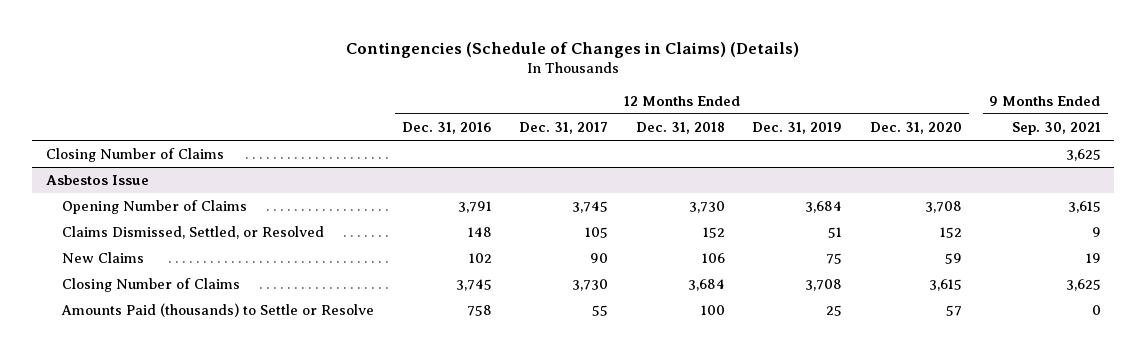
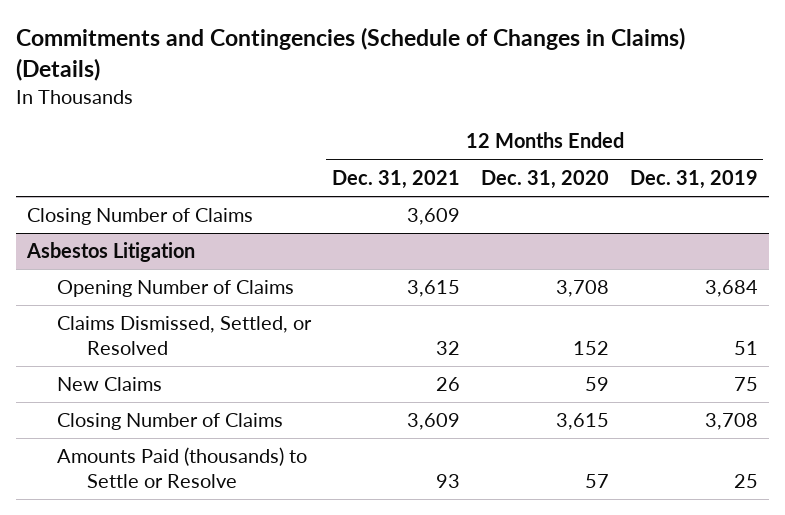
- Contingencies (Schedule of Changes in Claims) (Details)
+ Commitments and Contingencies (Schedule of Changes in Claims) (Details)
- | 12 Months Ended Dec. 31, 2016 | 12 Months Ended Dec. 31, 2017 | 12 Months Ended Dec. 31, 2018 | 12 Months Ended Dec. 31, 2019 | 12 Months Ended Dec. 31, 2020 | 9 Months Ended Sep. 30, 2021
+ | 12 Months Ended Dec. 31, 2021 | 12 Months Ended Dec. 31, 2020 | 12 Months Ended Dec. 31, 2019
- Asbestos Issue
+ Asbestos Litigation

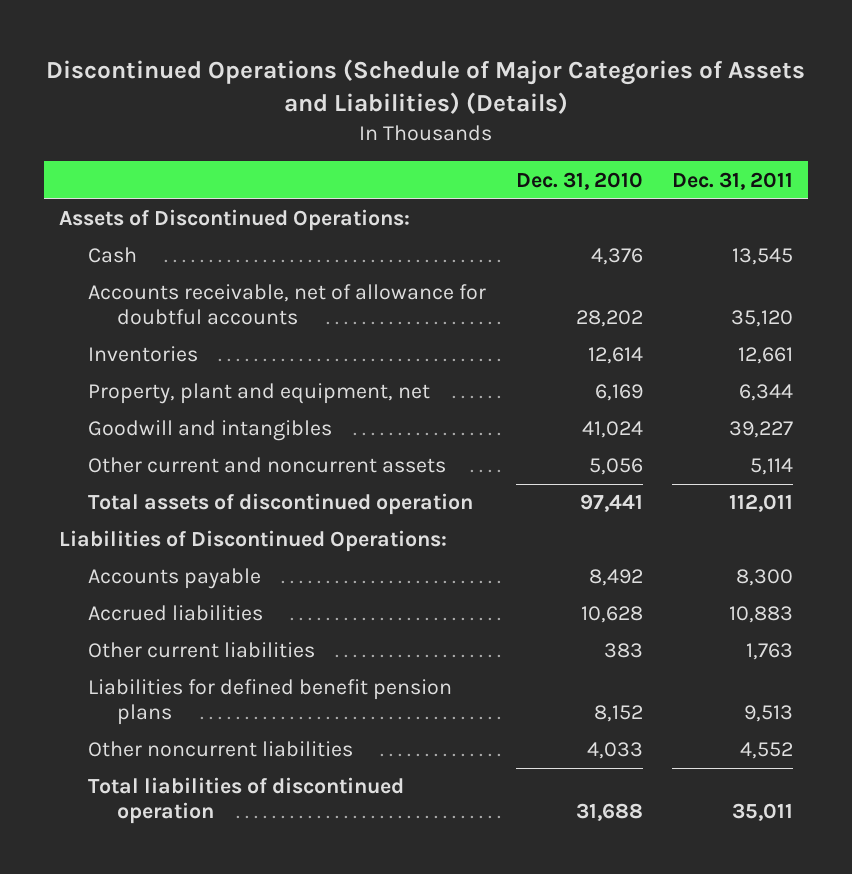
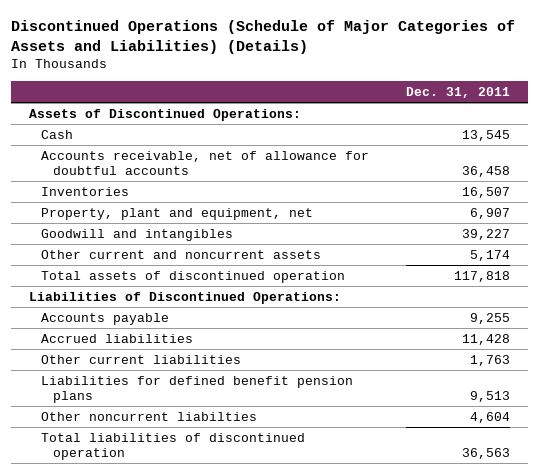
- | Dec. 31, 2010 | Dec. 31, 2011
+ | Dec. 31, 2011
- Accounts receivable, net of allowance for doubtful accounts | 28,202 | 35,120
- Inventories | 12,614 | 12,661
- Property, plant and equipment, net | 6,169 | 6,344
+ Accounts receivable, net of allowance for doubtful accounts | 36,458
+ Inventories | 16,507
+ Property, plant and equipment, net | 6,907
- Other current and noncurrent assets | 5,056 | 5,114
- Total assets of discontinued operation | 97,441 | 112,011
+ Other current and noncurrent assets | 5,174
+ Total assets of discontinued operation | 117,818
- Accounts payable | 8,492 | 8,300
- Accrued liabilities | 10,628 | 10,883
+ Accounts payable | 9,255
+ Accrued liabilities | 11,428
- Other noncurrent liabilities | 4,033 | 4,552
- Total liabilities of discontinued operation | 31,688 | 35,011
+ Other noncurrent liabilties | 4,604
+ Total liabilities of discontinued operation | 36,563

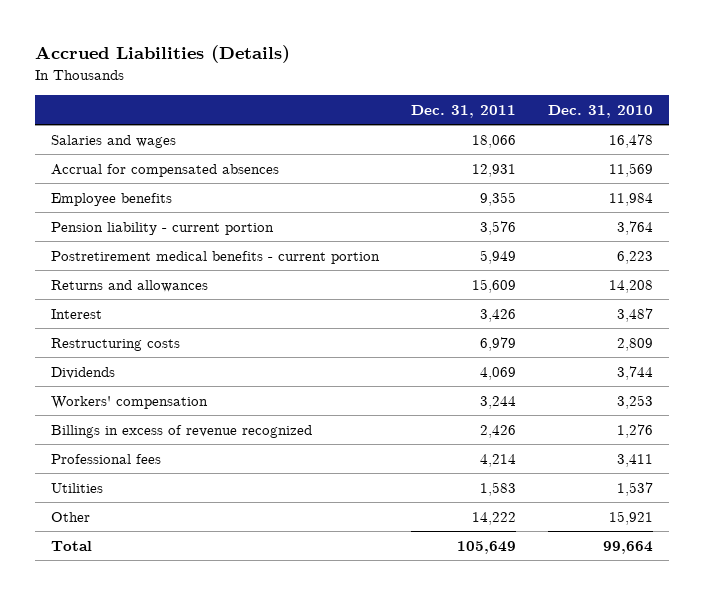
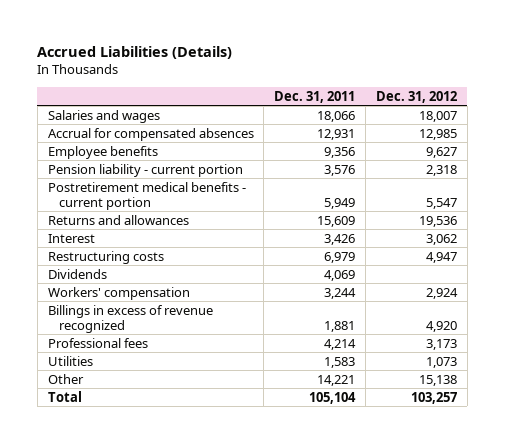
- | Dec. 31, 2011 | Dec. 31, 2010
+ | Dec. 31, 2011 | Dec. 31, 2012
- Employee benefits | 9,355 | 11,984
+ Employee benefits | 9,356 | 9,627
- Billings in excess of revenue recognized | 2,426 | 1,276
+ Billings in excess of revenue recognized | 1,881 | 4,920
- Other | 14,222 | 15,921
- Total | 105,649 | 99,664
+ Other | 14,221 | 15,138
+ Total | 105,104 | 103,257

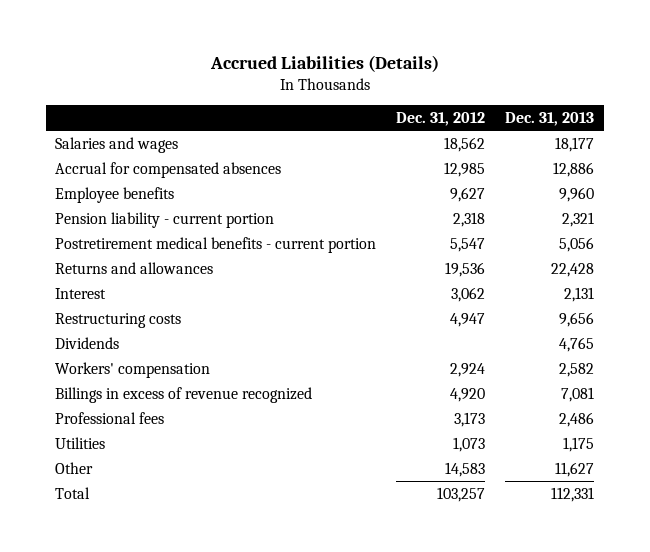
- | Dec. 31, 2011 | Dec. 31, 2012
+ | Dec. 31, 2012 | Dec. 31, 2013
- Salaries and wages | 18,066 | 18,007
+ Salaries and wages | 18,562 | 18,177
- Other | 14,221 | 15,138
+ Other | 14,583 | 11,627

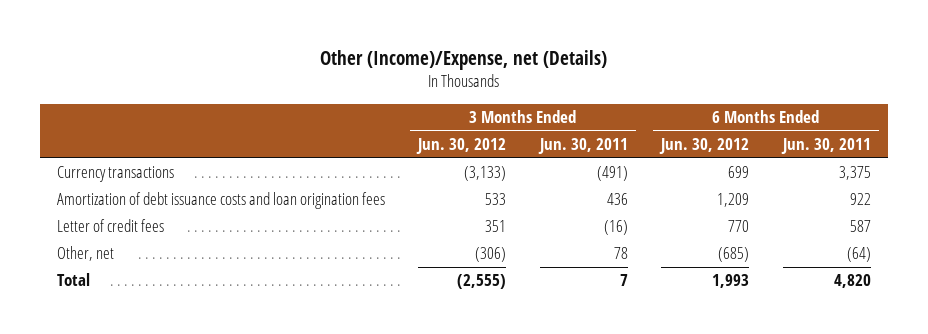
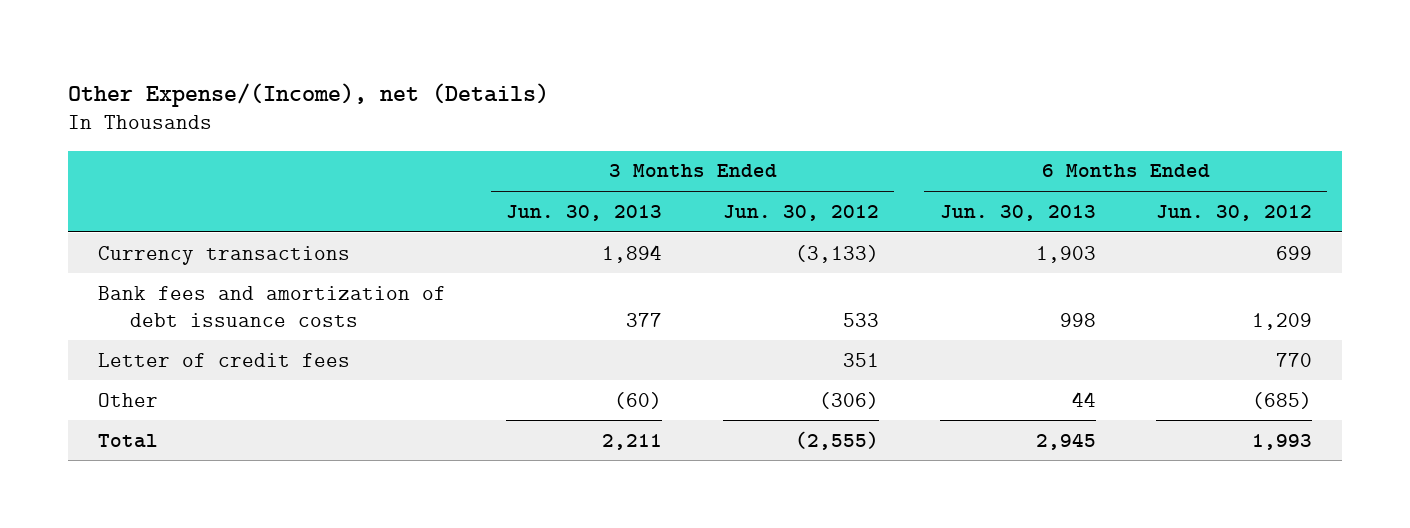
- Other (Income)/Expense, net (Details)
+ Other Expense/(Income), net (Details)
- | 3 Months Ended Jun. 30, 2012 | 3 Months Ended Jun. 30, 2011 | 6 Months Ended Jun. 30, 2012 | 6 Months Ended Jun. 30, 2011
+ | 3 Months Ended Jun. 30, 2013 | 3 Months Ended Jun. 30, 2012 | 6 Months Ended Jun. 30, 2013 | 6 Months Ended Jun. 30, 2012
- Amortization of debt issuance costs and loan origination fees | 533 | 436 | 1,209 | 922
+ Bank fees and amortization of debt issuance costs | 377 | 533 | 998 | 1,209
- Other, net | (306) | 78 | (685) | (64)
+ Other | (60) | (306) | 44 | (685)

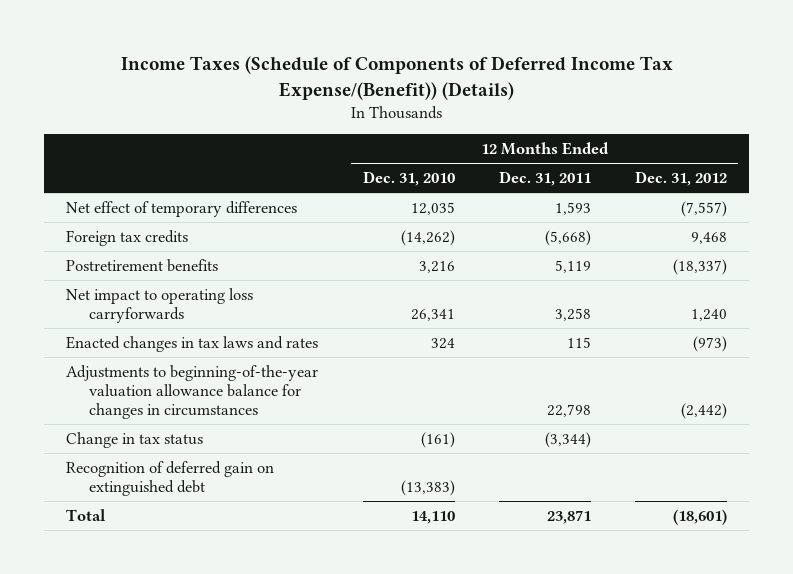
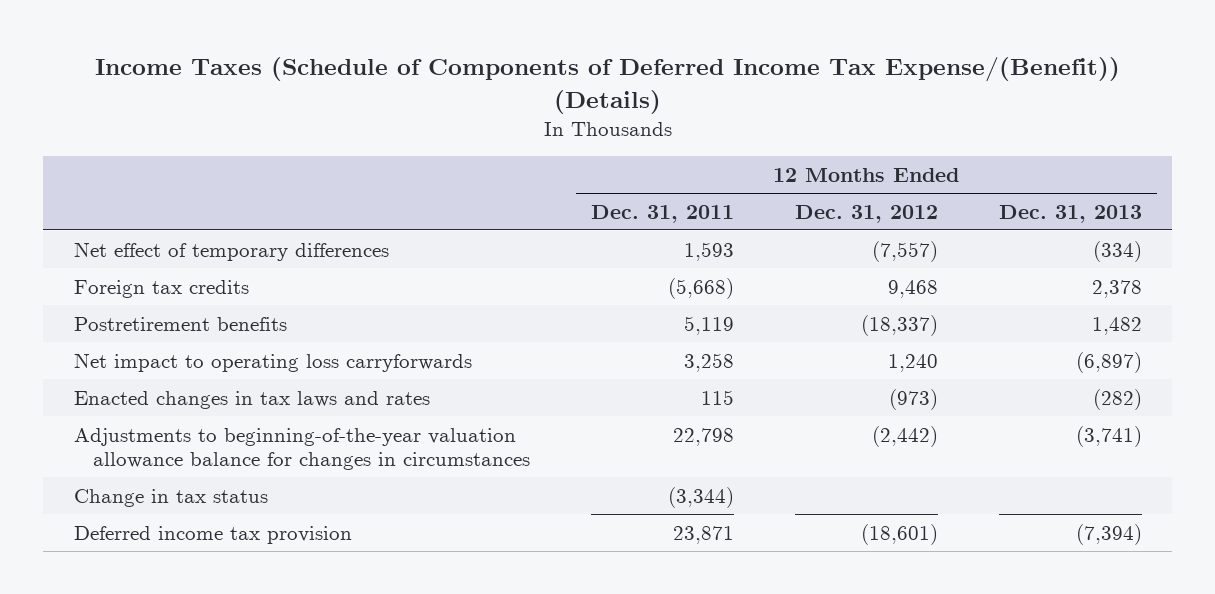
- | 12 Months Ended Dec. 31, 2010 | 12 Months Ended Dec. 31, 2011 | 12 Months Ended Dec. 31, 2012
+ | 12 Months Ended Dec. 31, 2011 | 12 Months Ended Dec. 31, 2012 | 12 Months Ended Dec. 31, 2013
- Recognition of deferred gain on extinguished debt | (13,383) | |
- Total | 14,110 | 23,871 | (18,601)
+ Deferred income tax provision | 23,871 | (18,601) | (7,394)

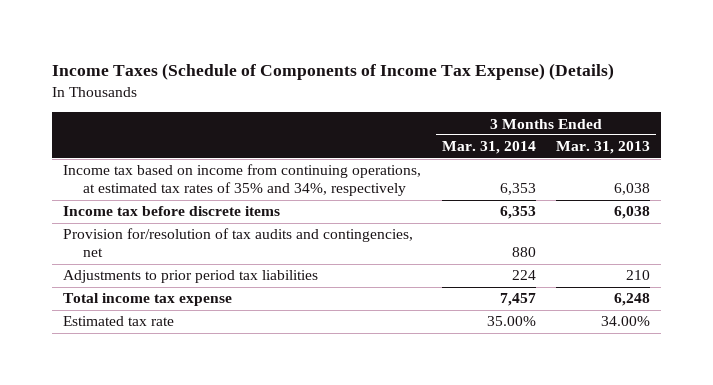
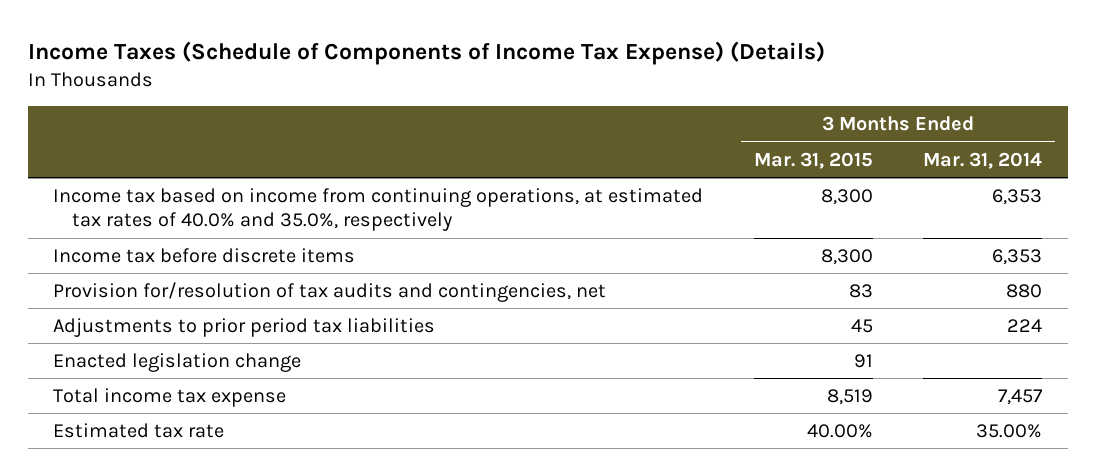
- | 3 Months Ended Mar. 31, 2014 | 3 Months Ended Mar. 31, 2013
+ | 3 Months Ended Mar. 31, 2015 | 3 Months Ended Mar. 31, 2014
- Income tax based on income from continuing operations, at estimated tax rates of 35% and 34%, respectively | 6,353 | 6,038
+ Income tax based on income from continuing operations, at estimated tax rates of 40.0% and 35.0%, respectively | 8,300 | 6,353
+ Enacted legislation change | 91 |

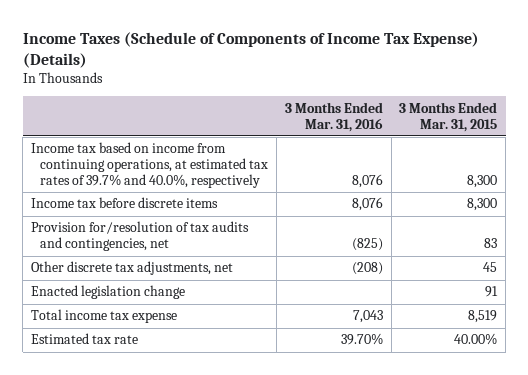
- | 3 Months Ended Mar. 31, 2015 | 3 Months Ended Mar. 31, 2014
+ | 3 Months Ended Mar. 31, 2016 | 3 Months Ended Mar. 31, 2015
- Income tax based on income from continuing operations, at estimated tax rates of 40.0% and 35.0%, respectively | 8,300 | 6,353
+ Income tax based on income from continuing operations, at estimated tax rates of 39.7% and 40.0%, respectively | 8,076 | 8,300
- Adjustments to prior period tax liabilities | 45 | 224
+ Other discrete tax adjustments, net | (208) | 45

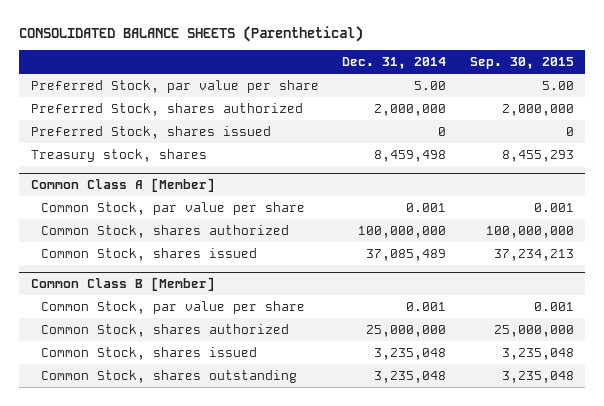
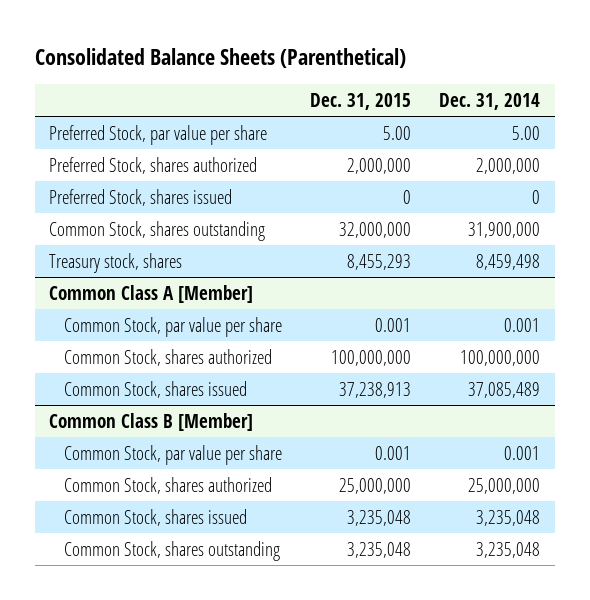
- CONSOLIDATED BALANCE SHEETS (Parenthetical)
+ Consolidated Balance Sheets (Parenthetical)
- | Dec. 31, 2014 | Sep. 30, 2015
+ | Dec. 31, 2015 | Dec. 31, 2014
+ Common Stock, shares outstanding | 32,000,000 | 31,900,000

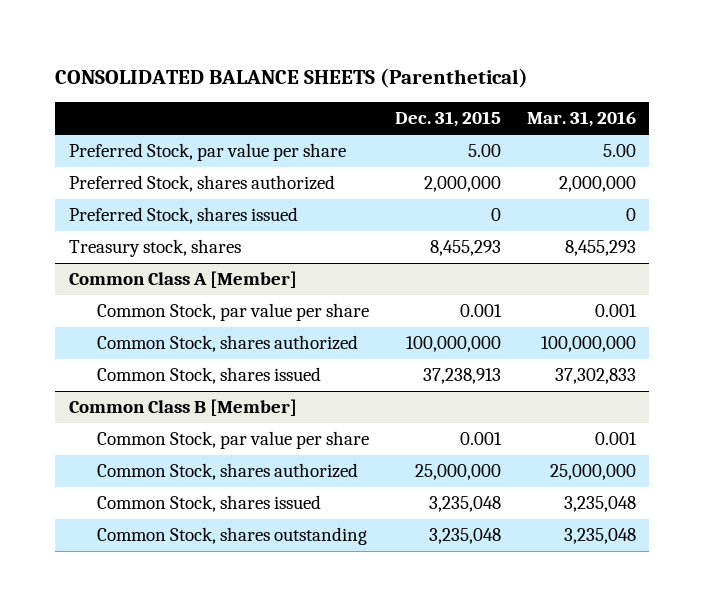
- Consolidated Balance Sheets (Parenthetical)
+ CONSOLIDATED BALANCE SHEETS (Parenthetical)
- | Dec. 31, 2015 | Dec. 31, 2014
+ | Dec. 31, 2015 | Mar. 31, 2016
- Common Stock, shares outstanding | 32,000,000 | 31,900,000

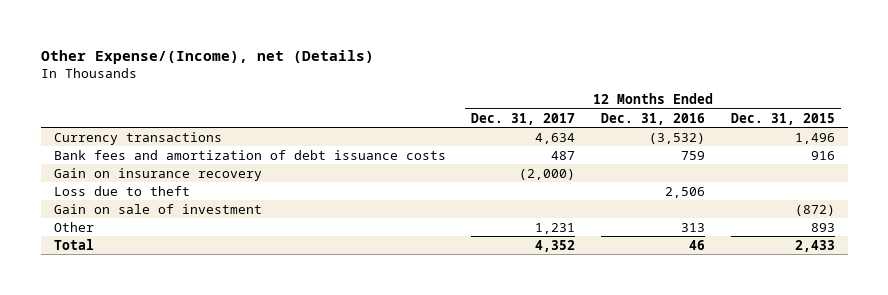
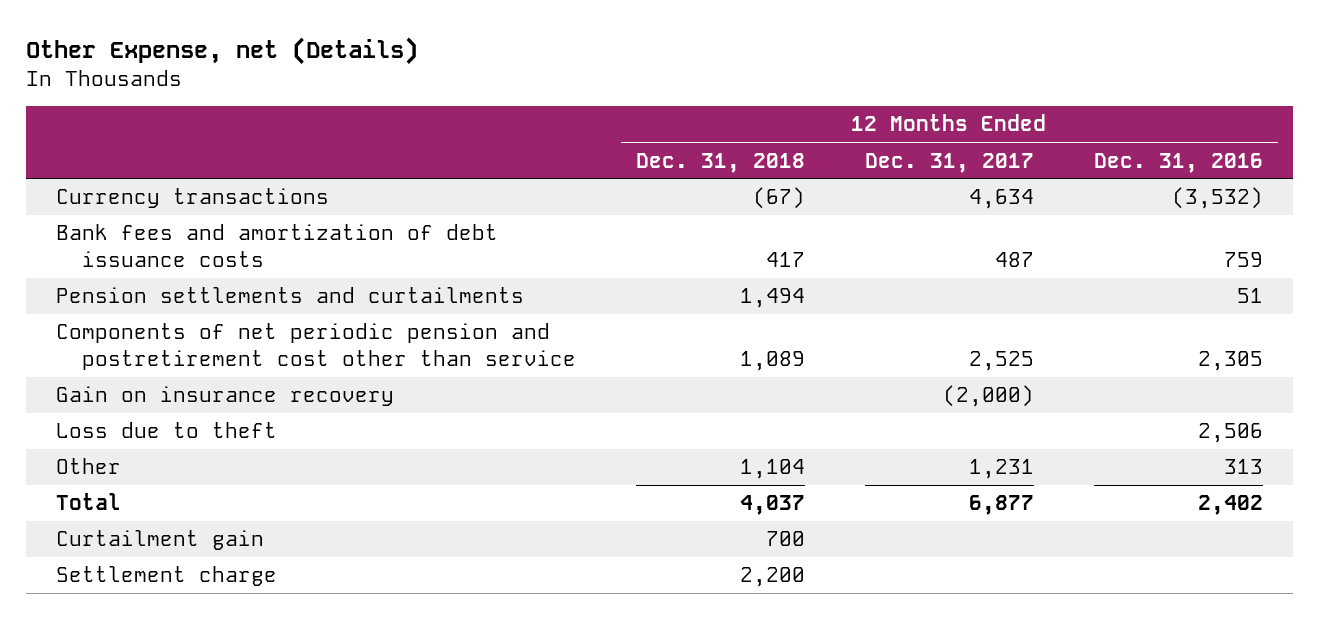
- Other Expense/(Income), net (Details)
+ Other Expense, net (Details)
- | 12 Months Ended Dec. 31, 2017 | 12 Months Ended Dec. 31, 2016 | 12 Months Ended Dec. 31, 2015
+ | 12 Months Ended Dec. 31, 2018 | 12 Months Ended Dec. 31, 2017 | 12 Months Ended Dec. 31, 2016
+ Pension settlements and curtailments | 1,494 | | 51
+ Components of net periodic pension and postretirement cost other than service | 1,089 | 2,525 | 2,305
- Gain on sale of investment | | | (872)
- Total | 4,352 | 46 | 2,433
+ Total | 4,037 | 6,877 | 2,402
+ Curtailment gain | 700 | |
+ Settlement charge | 2,200 | |

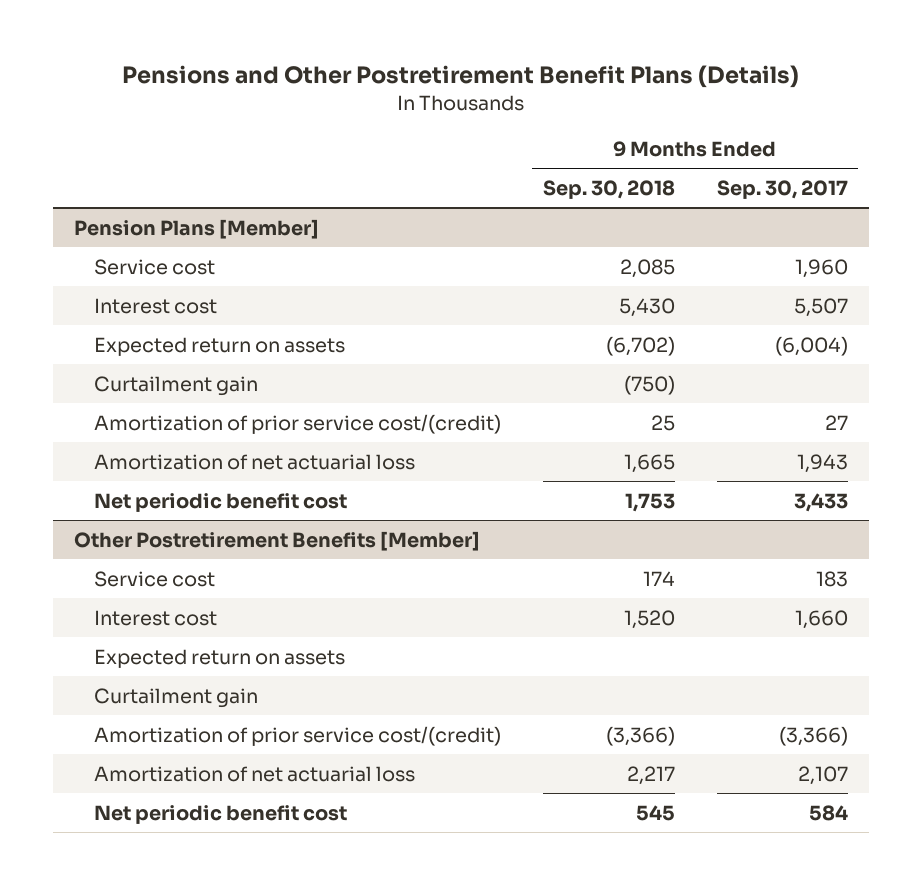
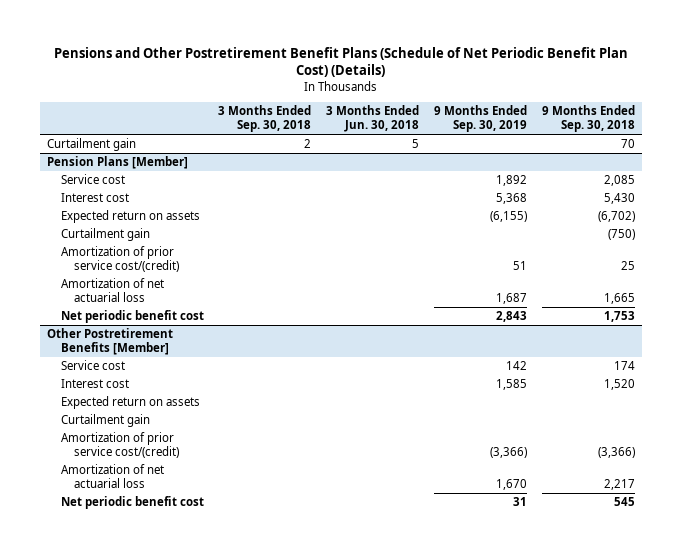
- Pensions and Other Postretirement Benefit Plans (Details)
+ Pensions and Other Postretirement Benefit Plans (Schedule of Net Periodic Benefit Plan Cost) (Details)
- | 9 Months Ended Sep. 30, 2018 | 9 Months Ended Sep. 30, 2017
+ | 3 Months Ended Sep. 30, 2018 | 3 Months Ended Jun. 30, 2018 | 9 Months Ended Sep. 30, 2019 | 9 Months Ended Sep. 30, 2018
+ Curtailment gain | 2 | 5 | | 70

